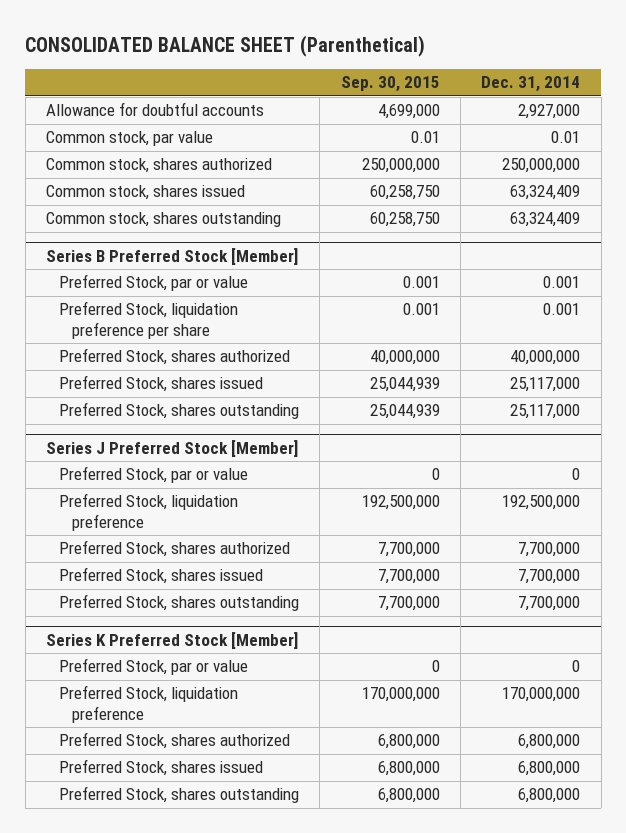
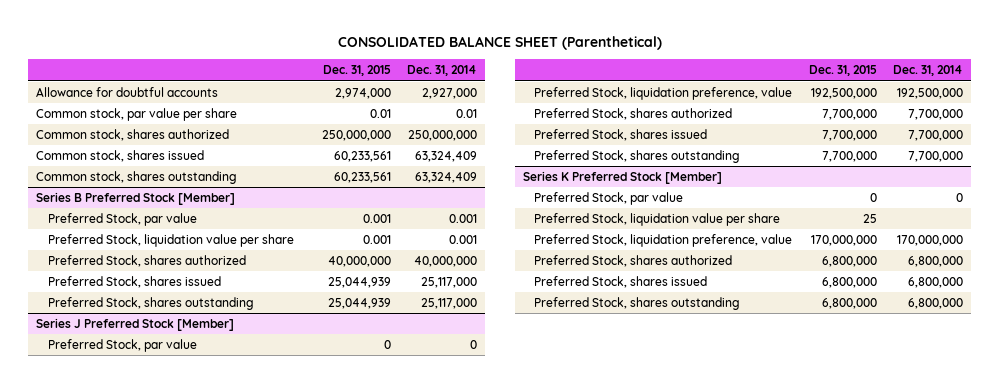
- | Sep. 30, 2015 | Dec. 31, 2014
+ | Dec. 31, 2015 | Dec. 31, 2014
- Common stock, par value | 0.01 | 0.01
+ Common stock, par value per share | 0.01 | 0.01
@ Series B Preferred Stock [Member]
- Preferred Stock, par or value | 0.001 | 0.001
- Preferred Stock, liquidation preference per share | 0.001 | 0.001
+ Preferred Stock, par value | 0.001 | 0.001
+ Preferred Stock, liquidation value per share | 0.001 | 0.001
@ Series J Preferred Stock [Member]
- Preferred Stock, par or value | 0 | 0
- Preferred Stock, liquidation preference | 192,500,000 | 192,500,000
+ Preferred Stock, par value | 0 | 0
+ Preferred Stock, liquidation preference, value | 192,500,000 | 192,500,000
@ Series K Preferred Stock [Member]
- Preferred Stock, par or value | 0 | 0
- Preferred Stock, liquidation preference | 170,000,000 | 170,000,000
+ Preferred Stock, par value | 0 | 0
+ Preferred Stock, liquidation value per share | 25 |
+ Preferred Stock, liquidation preference, value | 170,000,000 | 170,000,000

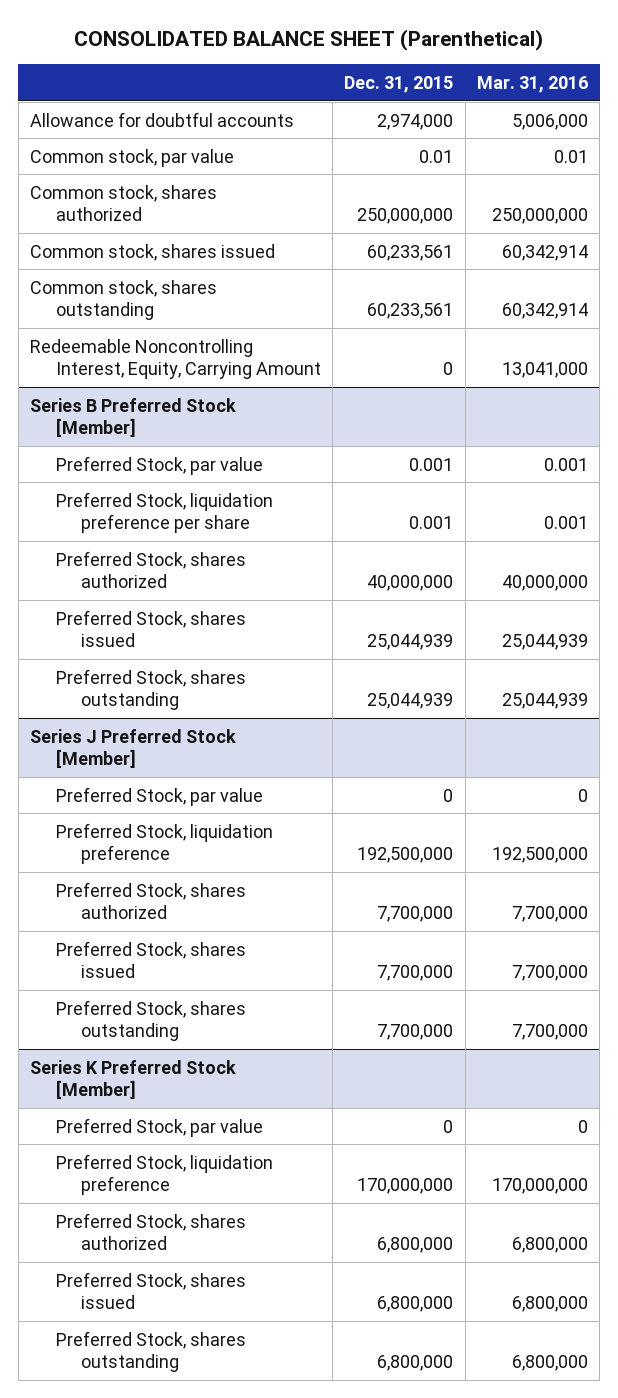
- | Dec. 31, 2015 | Dec. 31, 2014
+ | Dec. 31, 2015 | Mar. 31, 2016
- Common stock, par value per share | 0.01 | 0.01
+ Common stock, par value | 0.01 | 0.01
+ Redeemable Noncontrolling Interest, Equity, Carrying Amount | 0 | 13,041,000
@ Series B Preferred Stock [Member]
- Preferred Stock, liquidation value per share | 0.001 | 0.001
+ Preferred Stock, liquidation preference per share | 0.001 | 0.001
@ Series J Preferred Stock [Member]
- Preferred Stock, liquidation preference, value | 192,500,000 | 192,500,000
+ Preferred Stock, liquidation preference | 192,500,000 | 192,500,000
@ Series K Preferred Stock [Member]
- Preferred Stock, liquidation value per share | 25 |
- Preferred Stock, liquidation preference, value | 170,000,000 | 170,000,000
+ Preferred Stock, liquidation preference | 170,000,000 | 170,000,000

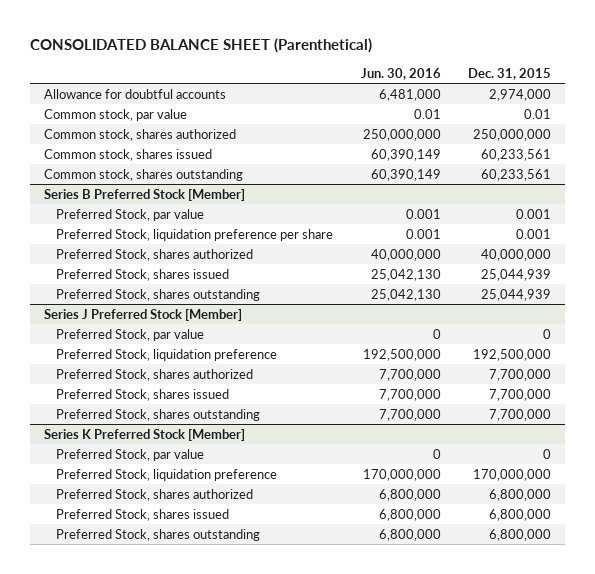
- | Dec. 31, 2015 | Mar. 31, 2016
+ | Jun. 30, 2016 | Dec. 31, 2015
- Redeemable Noncontrolling Interest, Equity, Carrying Amount | 0 | 13,041,000

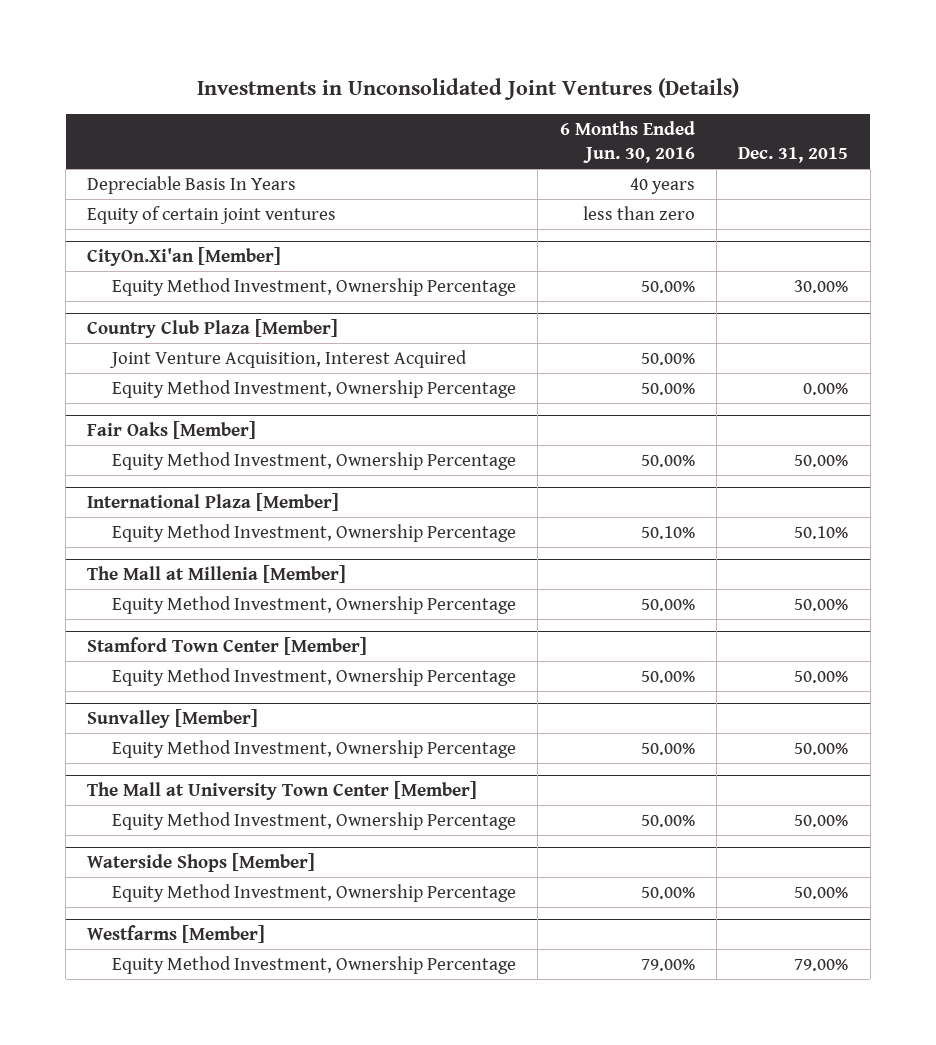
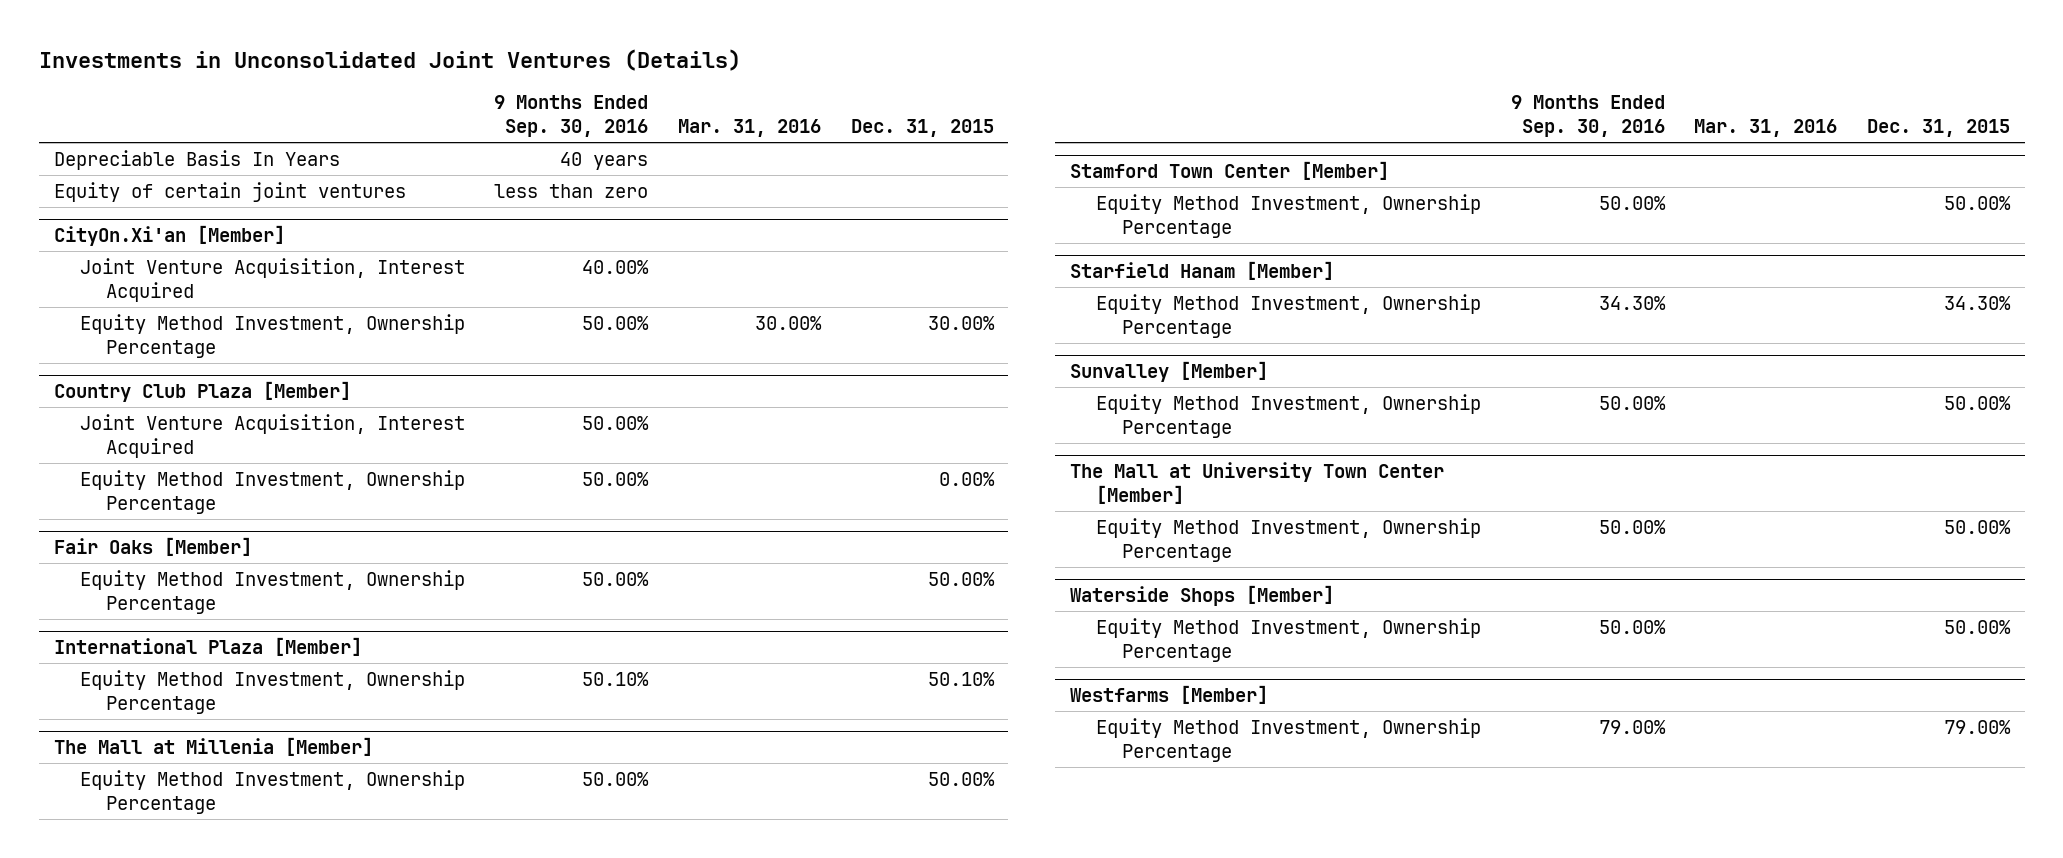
- | 6 Months Ended Jun. 30, 2016 | Dec. 31, 2015
+ | 9 Months Ended Sep. 30, 2016 | Mar. 31, 2016 | Dec. 31, 2015
@ CityOn.Xi'an [Member]
+ Joint Venture Acquisition, Interest Acquired | 40.00% | |
+ Starfield Hanam [Member]
+ Equity Method Investment, Ownership Percentage | 34.30% | | 34.30%

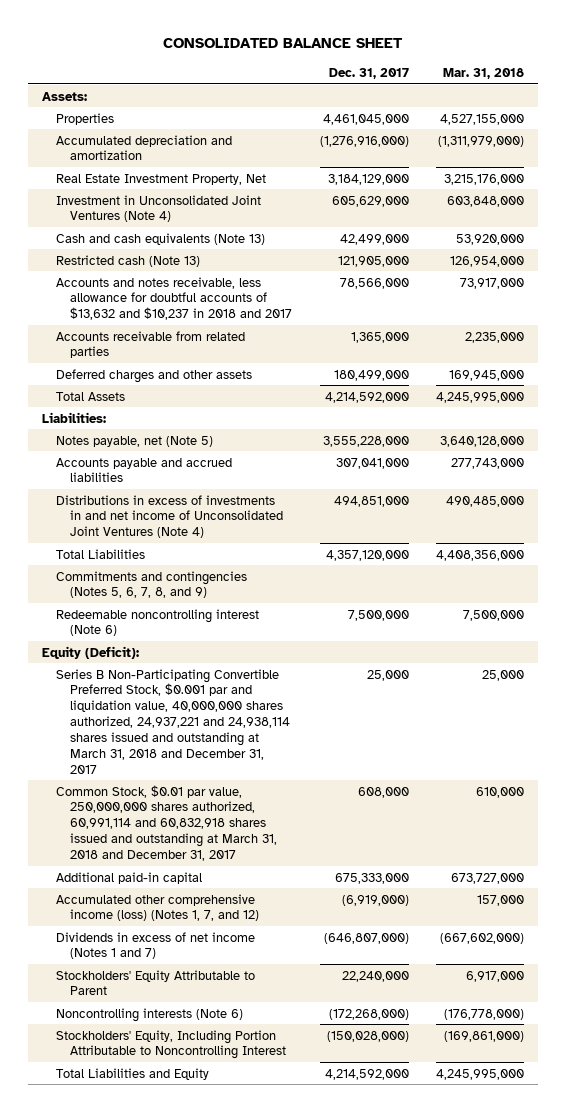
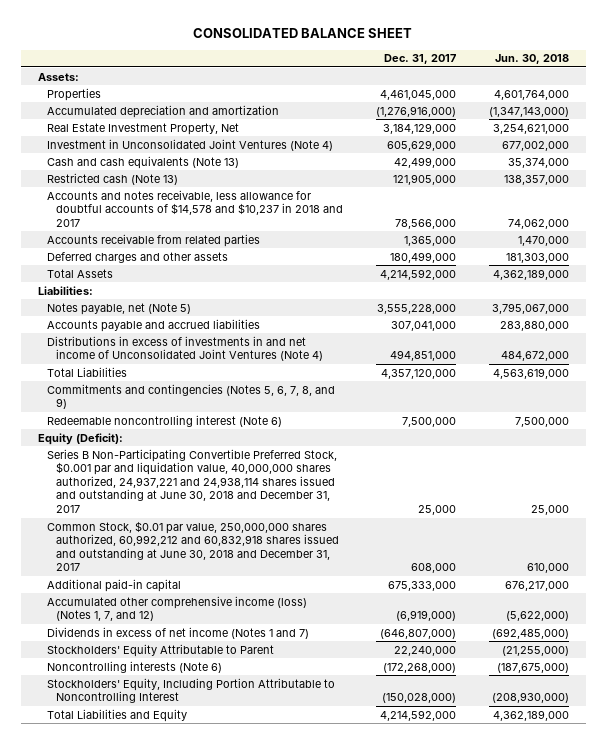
- | Dec. 31, 2017 | Mar. 31, 2018
+ | Dec. 31, 2017 | Jun. 30, 2018
- Accounts and notes receivable, less allowance for doubtful accounts of $13,632 and $10,237 in 2018 and 2017 | 78,566,000 | 73,917,000
+ Accounts and notes receivable, less allowance for doubtful accounts of $14,578 and $10,237 in 2018 and 2017 | 78,566,000 | 74,062,000
- Series B Non-Participating Convertible Preferred Stock, $0.001 par and liquidation value, 40,000,000 shares authorized, 24,937,221 and 24,938,114 shares issued and outstanding at March 31, 2018 and December 31, 2017 | 25,000 | 25,000
- Common Stock, $0.01 par value, 250,000,000 shares authorized, 60,991,114 and 60,832,918 shares issued and outstanding at March 31, 2018 and December 31, 2017 | 608,000 | 610,000
+ Series B Non-Participating Convertible Preferred Stock, $0.001 par and liquidation value, 40,000,000 shares authorized, 24,937,221 and 24,938,114 shares issued and outstanding at June 30, 2018 and December 31, 2017 | 25,000 | 25,000
+ Common Stock, $0.01 par value, 250,000,000 shares authorized, 60,992,212 and 60,832,918 shares issued and outstanding at June 30, 2018 and December 31, 2017 | 608,000 | 610,000

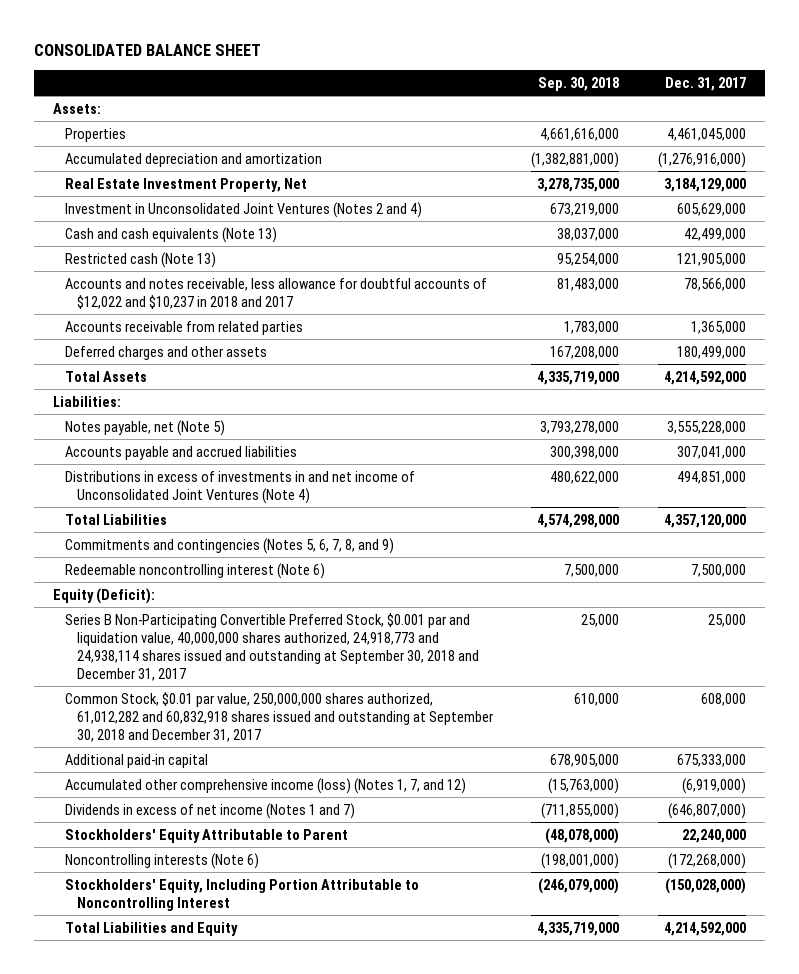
- | Dec. 31, 2017 | Jun. 30, 2018
+ | Sep. 30, 2018 | Dec. 31, 2017
- Investment in Unconsolidated Joint Ventures (Note 4) | 605,629,000 | 677,002,000
+ Investment in Unconsolidated Joint Ventures (Notes 2 and 4) | 673,219,000 | 605,629,000
- Accounts and notes receivable, less allowance for doubtful accounts of $14,578 and $10,237 in 2018 and 2017 | 78,566,000 | 74,062,000
+ Accounts and notes receivable, less allowance for doubtful accounts of $12,022 and $10,237 in 2018 and 2017 | 81,483,000 | 78,566,000
- Series B Non-Participating Convertible Preferred Stock, $0.001 par and liquidation value, 40,000,000 shares authorized, 24,937,221 and 24,938,114 shares issued and outstanding at June 30, 2018 and December 31, 2017 | 25,000 | 25,000
- Common Stock, $0.01 par value, 250,000,000 shares authorized, 60,992,212 and 60,832,918 shares issued and outstanding at June 30, 2018 and December 31, 2017 | 608,000 | 610,000
+ Series B Non-Participating Convertible Preferred Stock, $0.001 par and liquidation value, 40,000,000 shares authorized, 24,918,773 and 24,938,114 shares issued and outstanding at September 30, 2018 and December 31, 2017 | 25,000 | 25,000
+ Common Stock, $0.01 par value, 250,000,000 shares authorized, 61,012,282 and 60,832,918 shares issued and outstanding at September 30, 2018 and December 31, 2017 | 610,000 | 608,000

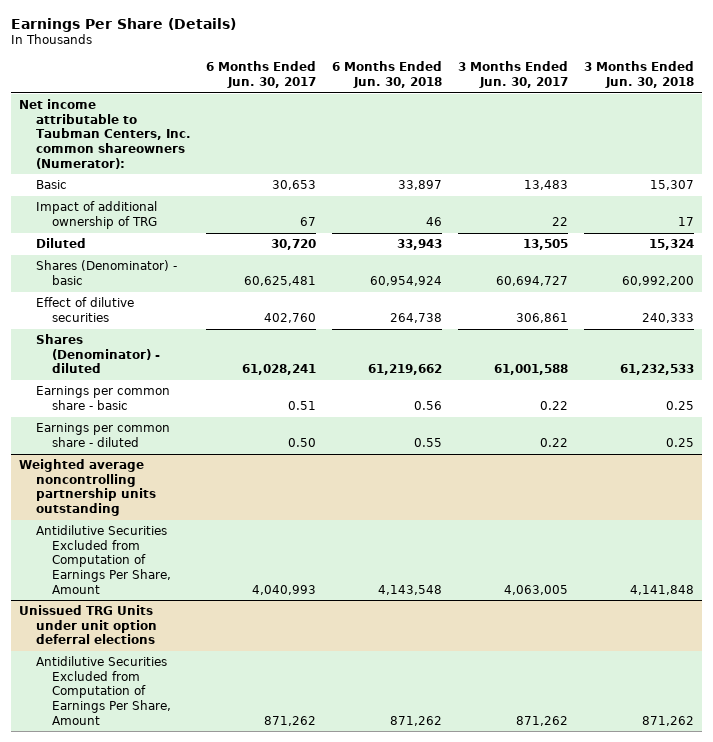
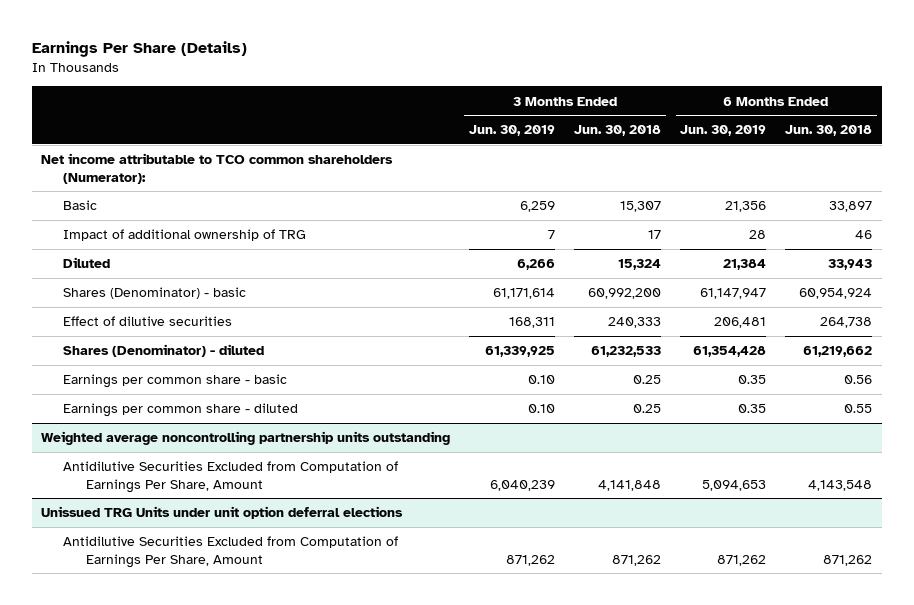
- | 6 Months Ended Jun. 30, 2017 | 6 Months Ended Jun. 30, 2018 | 3 Months Ended Jun. 30, 2017 | 3 Months Ended Jun. 30, 2018
+ | 3 Months Ended Jun. 30, 2019 | 3 Months Ended Jun. 30, 2018 | 6 Months Ended Jun. 30, 2019 | 6 Months Ended Jun. 30, 2018
- Net income attributable to Taubman Centers, Inc. common shareowners (Numerator):
+ Net income attributable to TCO common shareholders (Numerator):

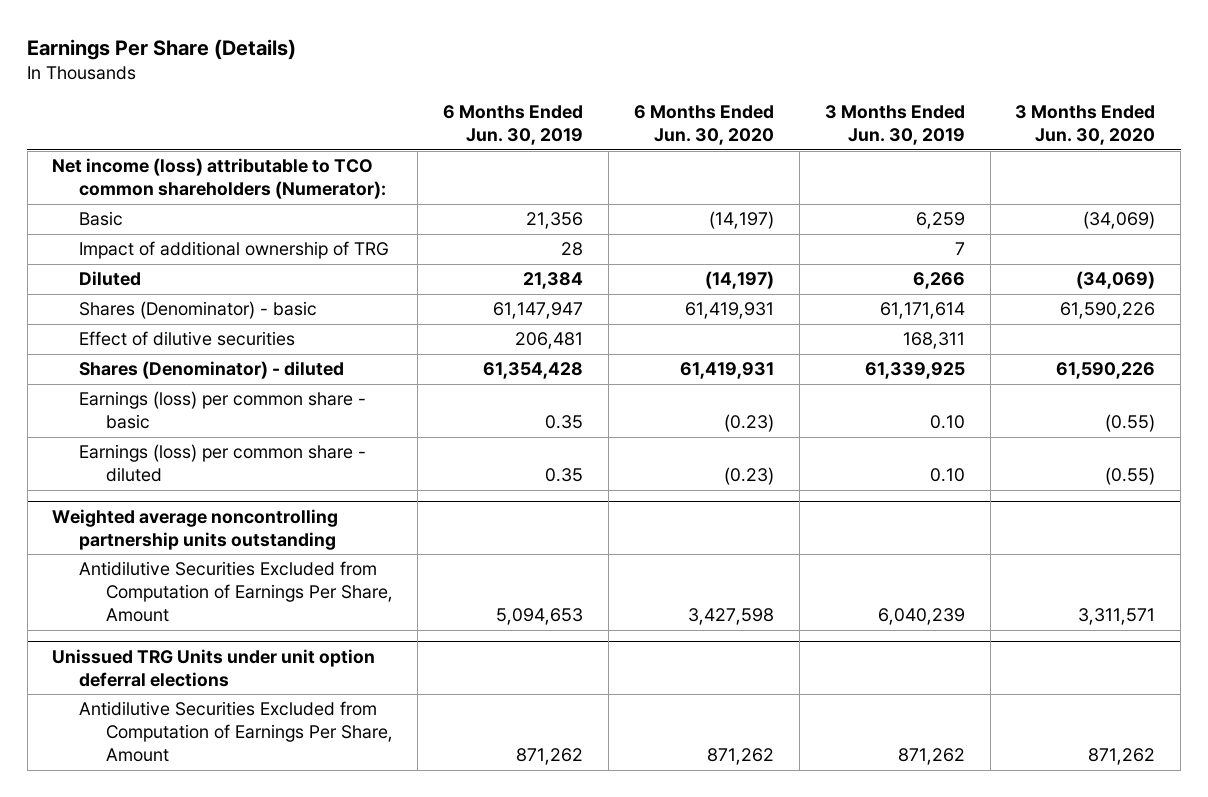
- | 3 Months Ended Jun. 30, 2019 | 3 Months Ended Jun. 30, 2018 | 6 Months Ended Jun. 30, 2019 | 6 Months Ended Jun. 30, 2018
+ | 6 Months Ended Jun. 30, 2019 | 6 Months Ended Jun. 30, 2020 | 3 Months Ended Jun. 30, 2019 | 3 Months Ended Jun. 30, 2020
- Net income attributable to TCO common shareholders (Numerator):
+ Net income (loss) attributable to TCO common shareholders (Numerator):
- Earnings per common share - basic | 0.10 | 0.25 | 0.35 | 0.56
- Earnings per common share - diluted | 0.10 | 0.25 | 0.35 | 0.55
+ Earnings (loss) per common share - basic | 0.35 | (0.23) | 0.10 | (0.55)
+ Earnings (loss) per common share - diluted | 0.35 | (0.23) | 0.10 | (0.55)

